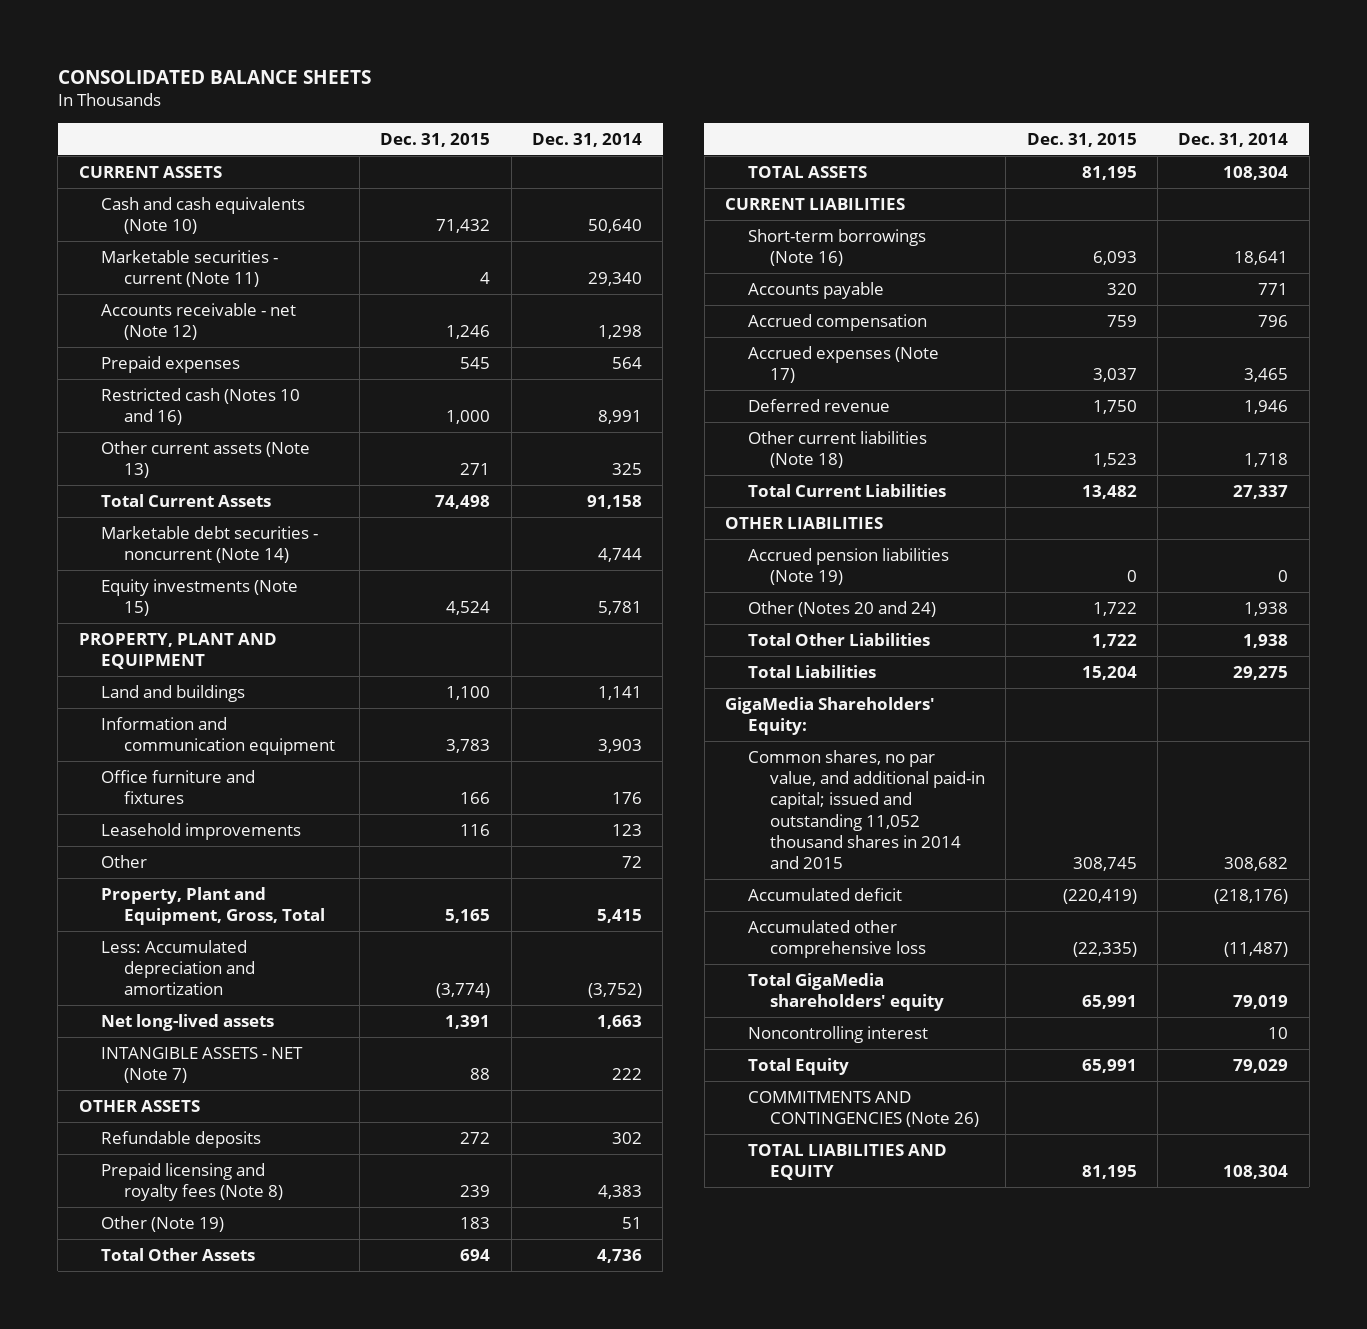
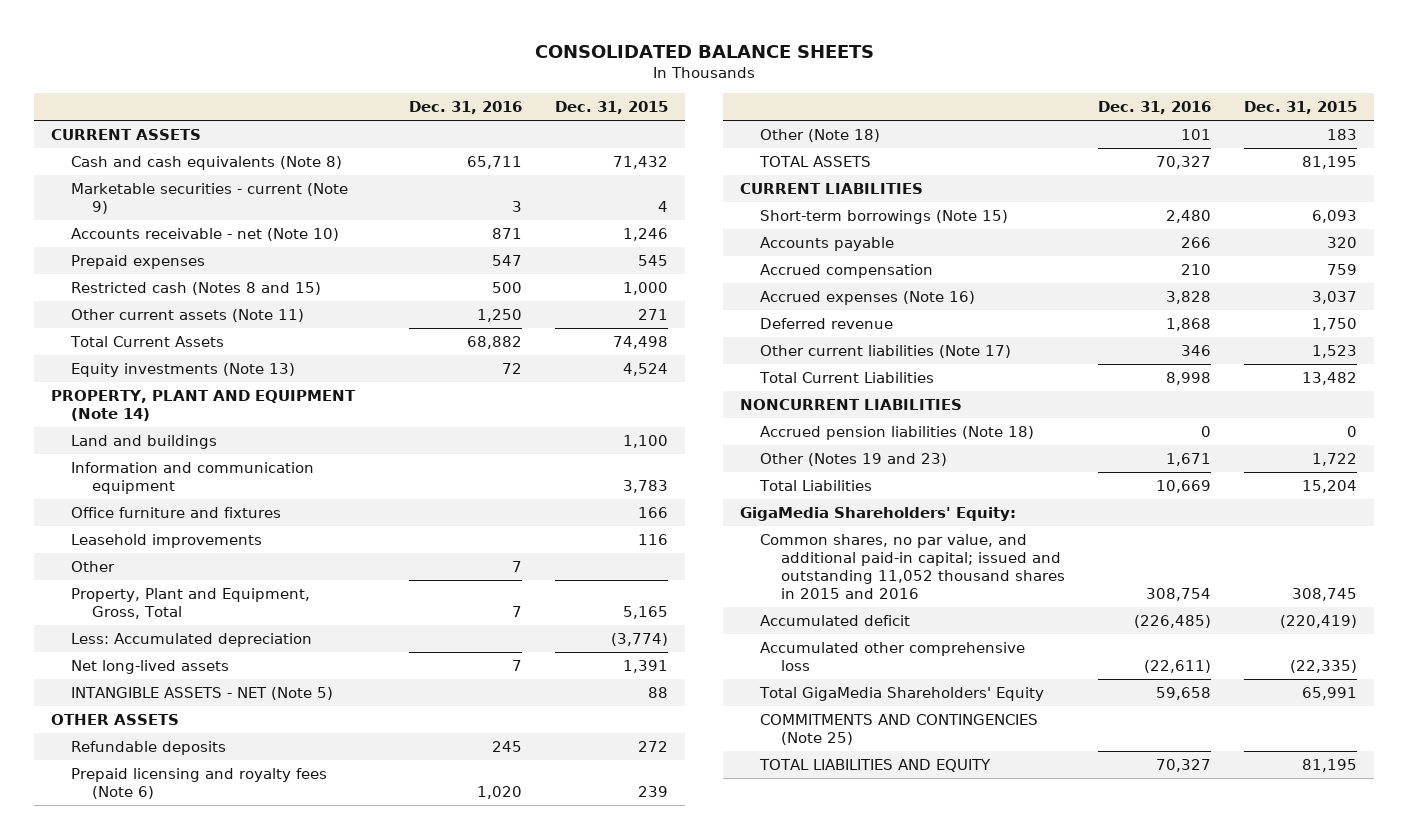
- | Dec. 31, 2015 | Dec. 31, 2014
+ | Dec. 31, 2016 | Dec. 31, 2015
- Cash and cash equivalents (Note 10) | 71,432 | 50,640
- Marketable securities - current (Note 11) | 4 | 29,340
- Accounts receivable - net (Note 12) | 1,246 | 1,298
+ Cash and cash equivalents (Note 8) | 65,711 | 71,432
+ Marketable securities - current (Note 9) | 3 | 4
+ Accounts receivable - net (Note 10) | 871 | 1,246
- Restricted cash (Notes 10 and 16) | 1,000 | 8,991
- Other current assets (Note 13) | 271 | 325
+ Restricted cash (Notes 8 and 15) | 500 | 1,000
+ Other current assets (Note 11) | 1,250 | 271
- Marketable debt securities - noncurrent (Note 14) | | 4,744
- Equity investments (Note 15) | 4,524 | 5,781
- PROPERTY, PLANT AND EQUIPMENT
+ Equity investments (Note 13) | 72 | 4,524
+ PROPERTY, PLANT AND EQUIPMENT (Note 14)
- Less: Accumulated depreciation and amortization | (3,774) | (3,752)
+ Less: Accumulated depreciation | | (3,774)
- INTANGIBLE ASSETS - NET (Note 7) | 88 | 222
+ INTANGIBLE ASSETS - NET (Note 5) | | 88
- Prepaid licensing and royalty fees (Note 8) | 239 | 4,383
- Other (Note 19) | 183 | 51
- Total Other Assets | 694 | 4,736
+ Prepaid licensing and royalty fees (Note 6) | 1,020 | 239
+ Other (Note 18) | 101 | 183
- Short-term borrowings (Note 16) | 6,093 | 18,641
+ Short-term borrowings (Note 15) | 2,480 | 6,093
- Accrued expenses (Note 17) | 3,037 | 3,465
+ Accrued expenses (Note 16) | 3,828 | 3,037
- Other current liabilities (Note 18) | 1,523 | 1,718
+ Other current liabilities (Note 17) | 346 | 1,523
- OTHER LIABILITIES
- Accrued pension liabilities (Note 19) | 0 | 0
- Other (Notes 20 and 24) | 1,722 | 1,938
- Total Other Liabilities | 1,722 | 1,938
+ NONCURRENT LIABILITIES
+ Accrued pension liabilities (Note 18) | 0 | 0
+ Other (Notes 19 and 23) | 1,671 | 1,722
- Common shares, no par value, and additional paid-in capital; issued and outstanding 11,052 thousand shares in 2014 and 2015 | 308,745 | 308,682
+ Common shares, no par value, and additional paid-in capital; issued and outstanding 11,052 thousand shares in 2015 and 2016 | 308,754 | 308,745
- Total GigaMedia shareholders' equity | 65,991 | 79,019
- Noncontrolling interest | | 10
- Total Equity | 65,991 | 79,029
- COMMITMENTS AND CONTINGENCIES (Note 26)
+ Total GigaMedia Shareholders' Equity | 59,658 | 65,991
+ COMMITMENTS AND CONTINGENCIES (Note 25)

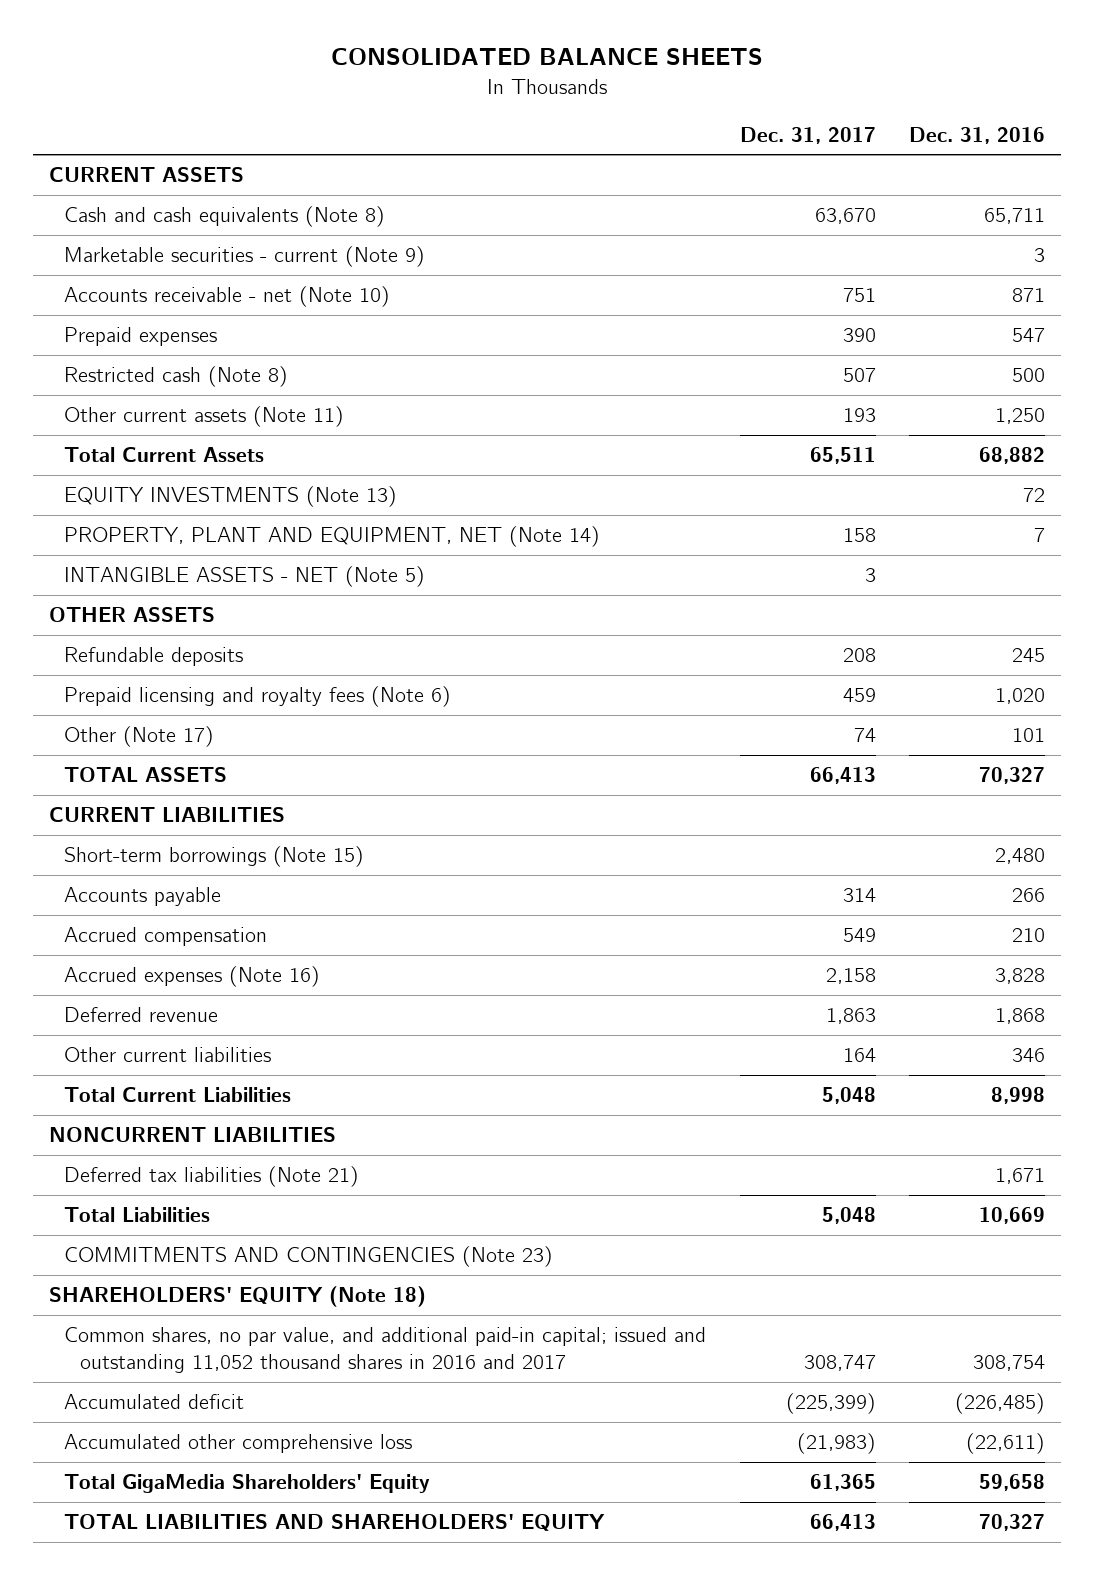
- | Dec. 31, 2016 | Dec. 31, 2015
+ | Dec. 31, 2017 | Dec. 31, 2016
- Restricted cash (Notes 8 and 15) | 500 | 1,000
+ Restricted cash (Note 8) | 507 | 500
- Equity investments (Note 13) | 72 | 4,524
- PROPERTY, PLANT AND EQUIPMENT (Note 14)
- Land and buildings | | 1,100
- Information and communication equipment | | 3,783
- Office furniture and fixtures | | 166
- Leasehold improvements | | 116
- Other | 7 |
- Property, Plant and Equipment, Gross, Total | 7 | 5,165
- Less: Accumulated depreciation | | (3,774)
- Net long-lived assets | 7 | 1,391
+ EQUITY INVESTMENTS (Note 13) | | 72
+ PROPERTY, PLANT AND EQUIPMENT, NET (Note 14) | 158 | 7
- Other (Note 18) | 101 | 183
+ Other (Note 17) | 74 | 101
- Other current liabilities (Note 17) | 346 | 1,523
+ Other current liabilities | 164 | 346
- Accrued pension liabilities (Note 18) | 0 | 0
- Other (Notes 19 and 23) | 1,671 | 1,722
+ Deferred tax liabilities (Note 21) | | 1,671
- GigaMedia Shareholders' Equity:
- Common shares, no par value, and additional paid-in capital; issued and outstanding 11,052 thousand shares in 2015 and 2016 | 308,754 | 308,745
+ COMMITMENTS AND CONTINGENCIES (Note 23)
+ SHAREHOLDERS' EQUITY (Note 18)
+ Common shares, no par value, and additional paid-in capital; issued and outstanding 11,052 thousand shares in 2016 and 2017 | 308,747 | 308,754
- COMMITMENTS AND CONTINGENCIES (Note 25)
- TOTAL LIABILITIES AND EQUITY | 70,327 | 81,195
+ TOTAL LIABILITIES AND SHAREHOLDERS' EQUITY | 66,413 | 70,327

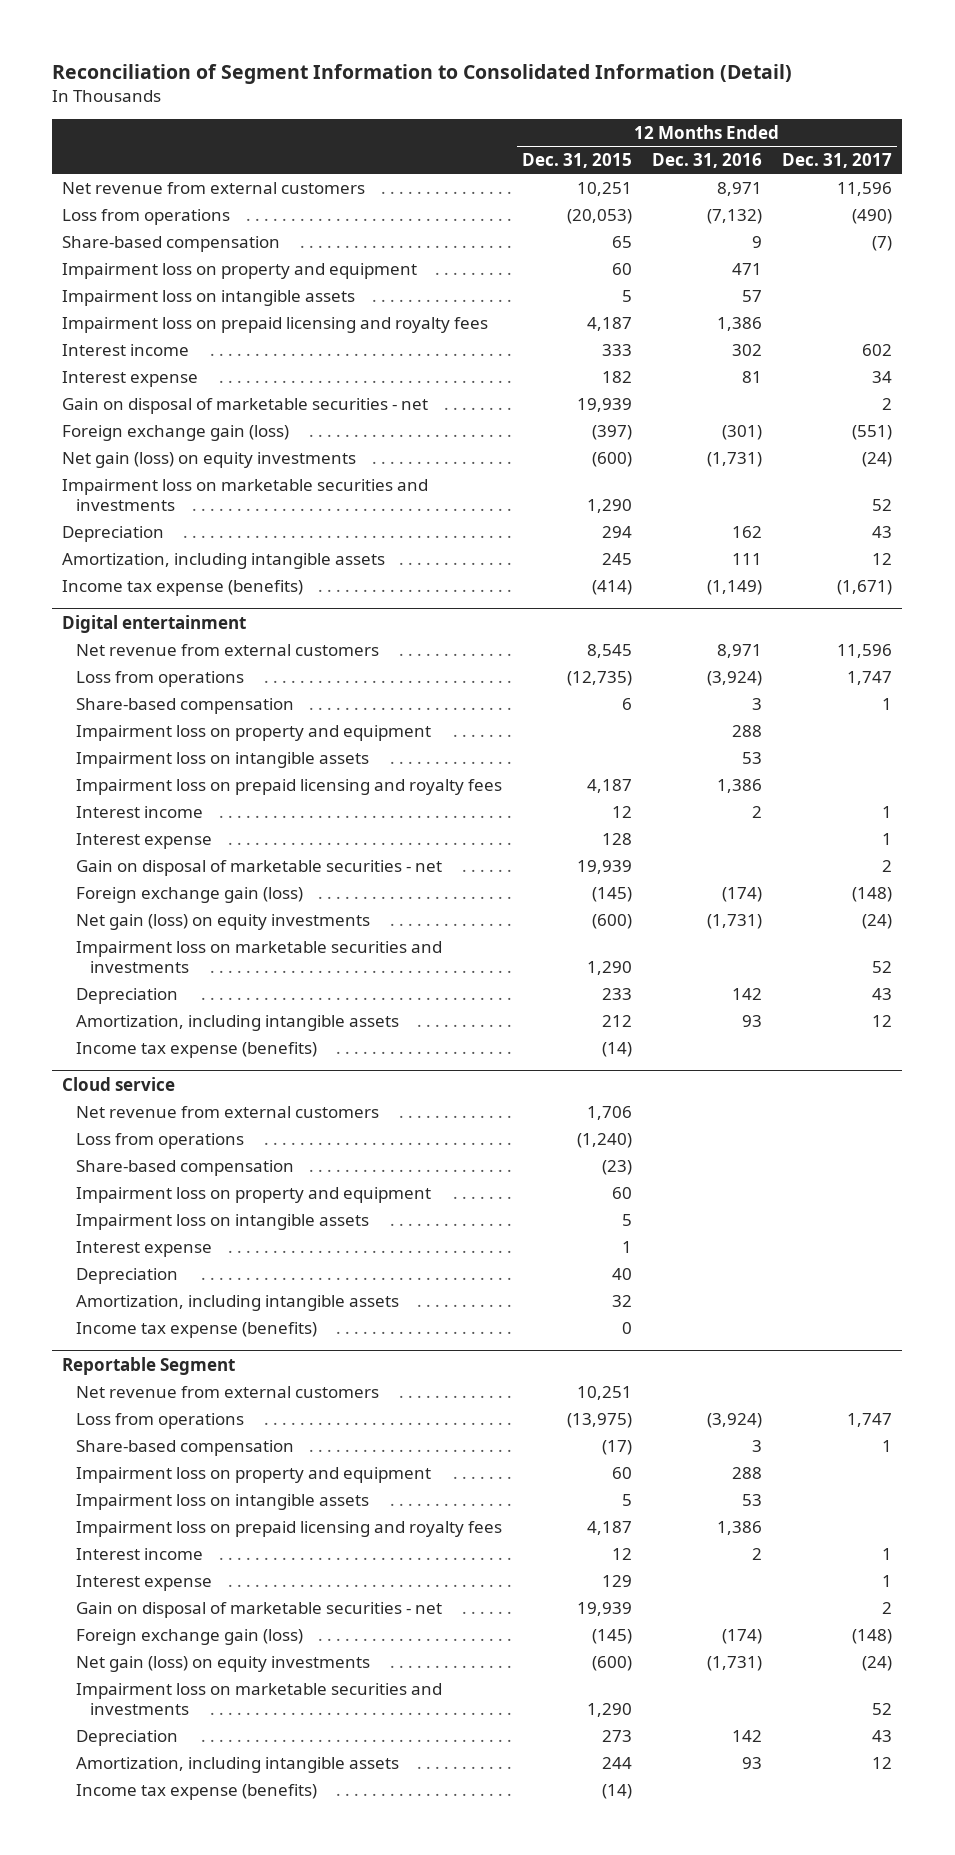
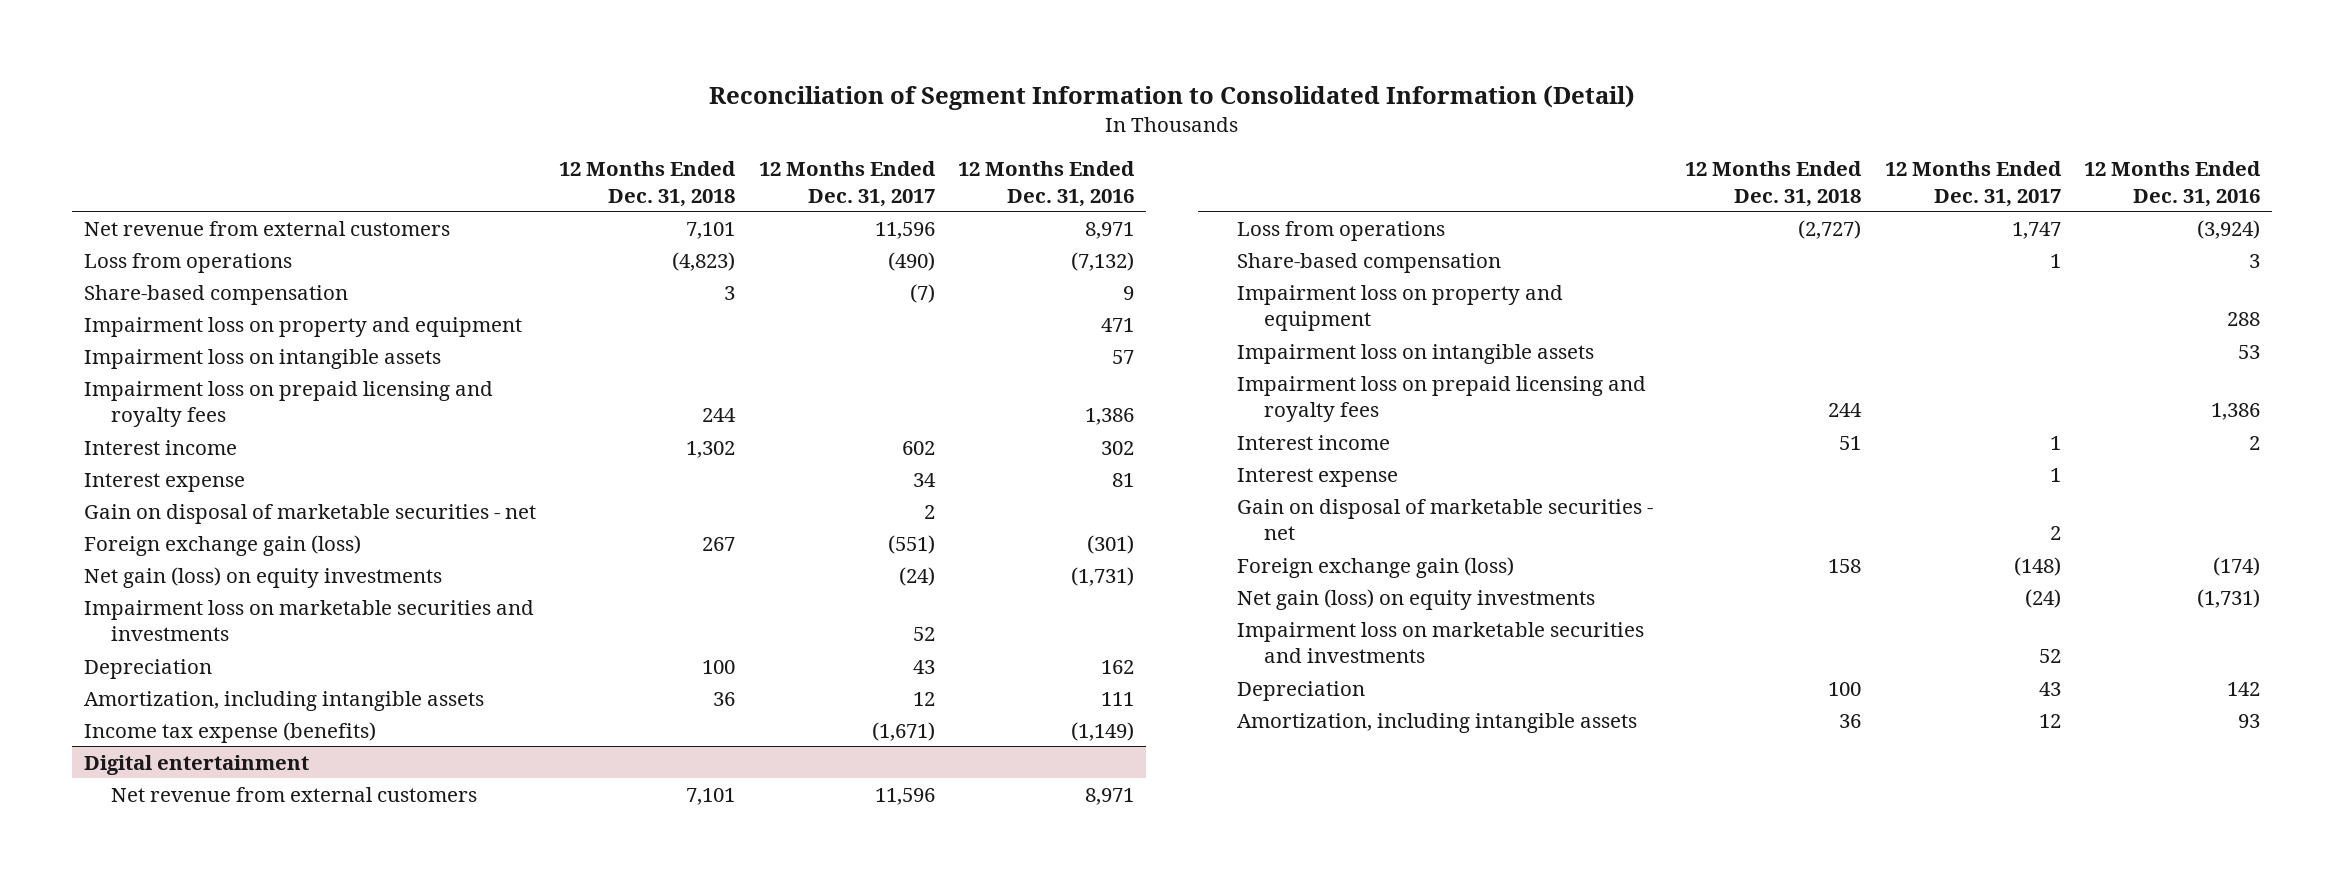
- | 12 Months Ended Dec. 31, 2015 | 12 Months Ended Dec. 31, 2016 | 12 Months Ended Dec. 31, 2017
+ | 12 Months Ended Dec. 31, 2018 | 12 Months Ended Dec. 31, 2017 | 12 Months Ended Dec. 31, 2016
@ Digital entertainment
- Income tax expense (benefits) | (14) | |
- Cloud service
- Net revenue from external customers | 1,706 | |
- Loss from operations | (1,240) | |
- Share-based compensation | (23) | |
- Impairment loss on property and equipment | 60 | |
- Impairment loss on intangible assets | 5 | |
- Interest expense | 1 | |
- Depreciation | 40 | |
- Amortization, including intangible assets | 32 | |
- Income tax expense (benefits) | 0 | |
- Reportable Segment
- Net revenue from external customers | 10,251 | |
- Loss from operations | (13,975) | (3,924) | 1,747
- Share-based compensation | (17) | 3 | 1
- Impairment loss on property and equipment | 60 | 288 |
- Impairment loss on intangible assets | 5 | 53 |
- Impairment loss on prepaid licensing and royalty fees | 4,187 | 1,386 |
- Interest income | 12 | 2 | 1
- Interest expense | 129 | | 1
- Gain on disposal of marketable securities - net | 19,939 | | 2
- Foreign exchange gain (loss) | (145) | (174) | (148)
- Net gain (loss) on equity investments | (600) | (1,731) | (24)
- Impairment loss on marketable securities and investments | 1,290 | | 52
- Depreciation | 273 | 142 | 43
- Amortization, including intangible assets | 244 | 93 | 12
- Income tax expense (benefits) | (14) | |

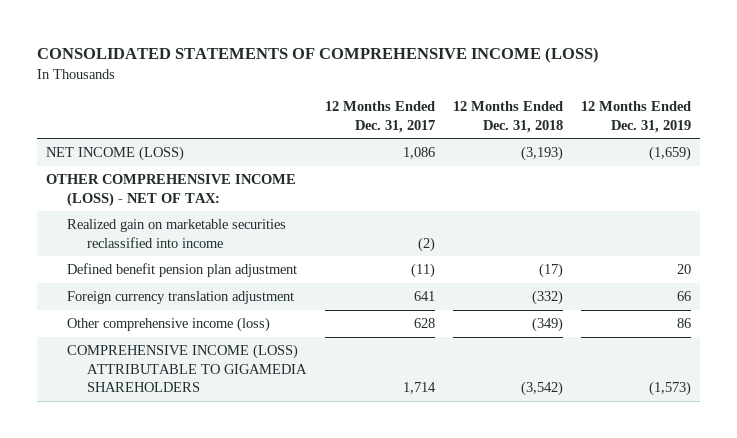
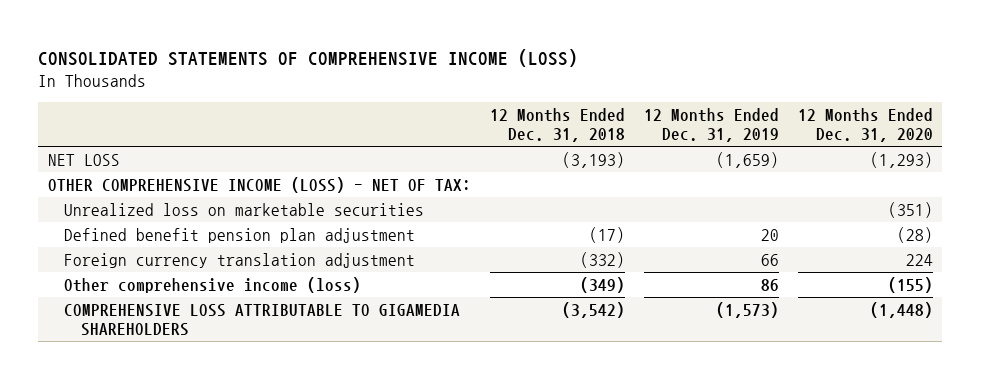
- | 12 Months Ended Dec. 31, 2017 | 12 Months Ended Dec. 31, 2018 | 12 Months Ended Dec. 31, 2019
+ | 12 Months Ended Dec. 31, 2018 | 12 Months Ended Dec. 31, 2019 | 12 Months Ended Dec. 31, 2020
- NET INCOME (LOSS) | 1,086 | (3,193) | (1,659)
+ NET LOSS | (3,193) | (1,659) | (1,293)
- Realized gain on marketable securities reclassified into income | (2) | |
+ Unrealized loss on marketable securities | | | (351)
- COMPREHENSIVE INCOME (LOSS) ATTRIBUTABLE TO GIGAMEDIA SHAREHOLDERS | 1,714 | (3,542) | (1,573)
+ COMPREHENSIVE LOSS ATTRIBUTABLE TO GIGAMEDIA SHAREHOLDERS | (3,542) | (1,573) | (1,448)

